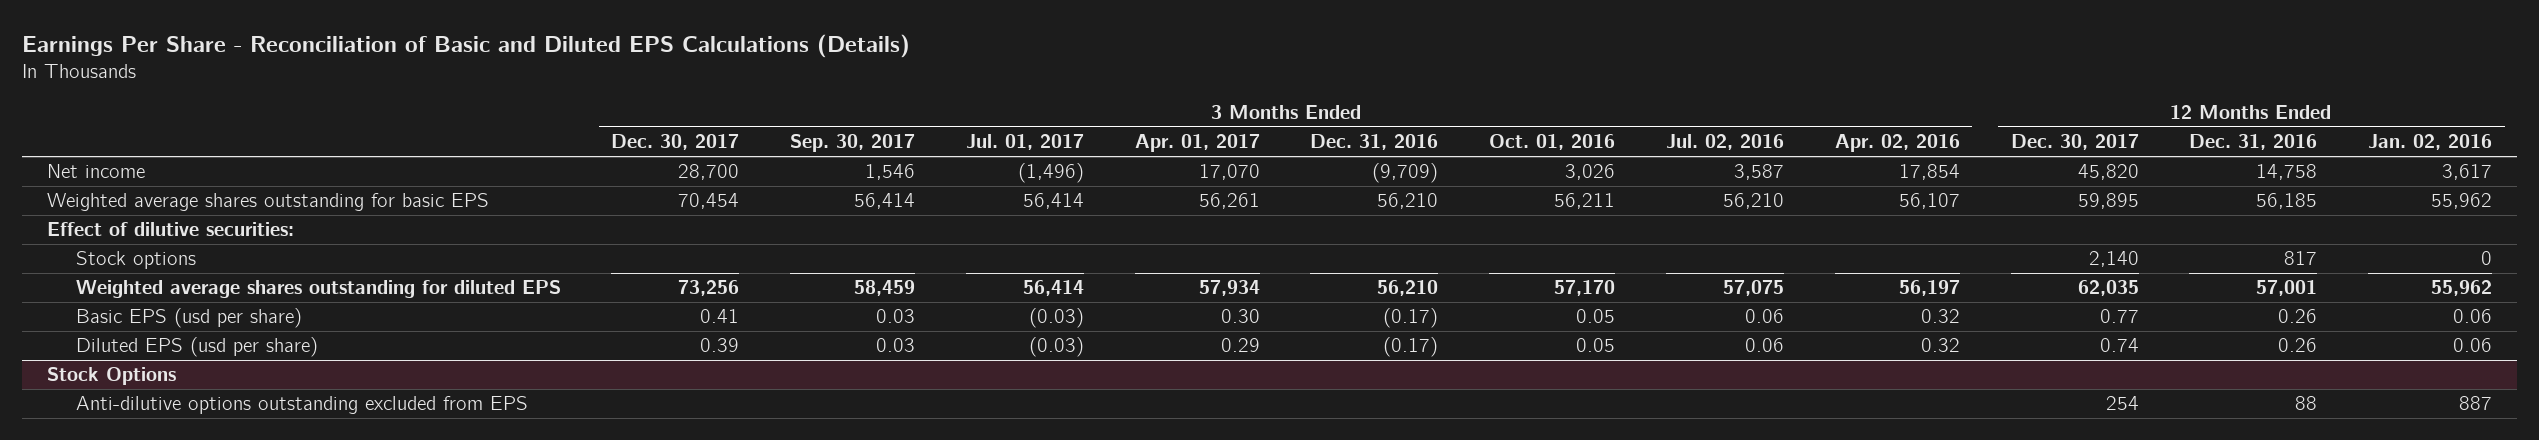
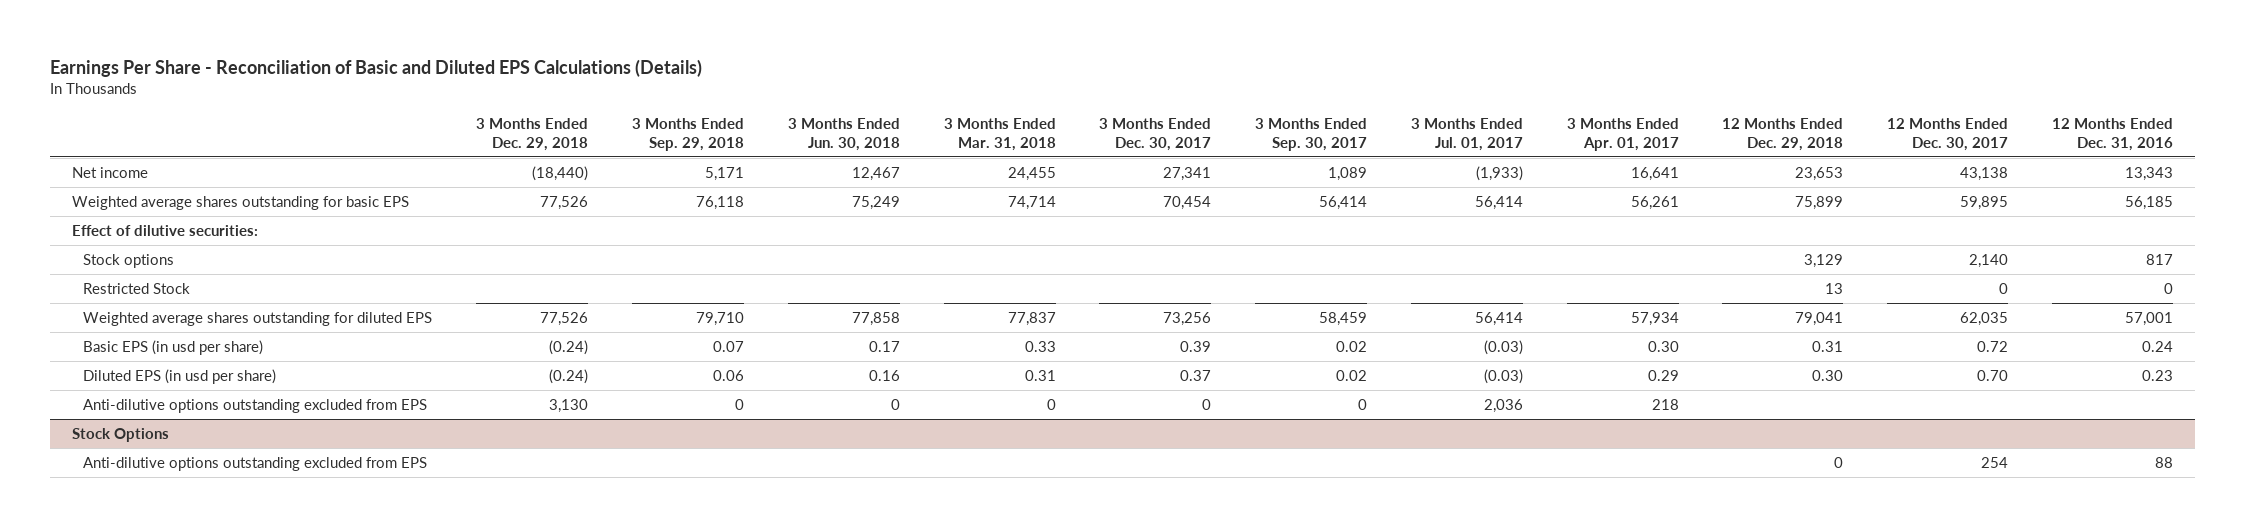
- | 3 Months Ended Dec. 30, 2017 | 3 Months Ended Sep. 30, 2017 | 3 Months Ended Jul. 01, 2017 | 3 Months Ended Apr. 01, 2017 | 3 Months Ended Dec. 31, 2016 | 3 Months Ended Oct. 01, 2016 | 3 Months Ended Jul. 02, 2016 | 3 Months Ended Apr. 02, 2016 | 12 Months Ended Dec. 30, 2017 | 12 Months Ended Dec. 31, 2016 | 12 Months Ended Jan. 02, 2016
+ | 3 Months Ended Dec. 29, 2018 | 3 Months Ended Sep. 29, 2018 | 3 Months Ended Jun. 30, 2018 | 3 Months Ended Mar. 31, 2018 | 3 Months Ended Dec. 30, 2017 | 3 Months Ended Sep. 30, 2017 | 3 Months Ended Jul. 01, 2017 | 3 Months Ended Apr. 01, 2017 | 12 Months Ended Dec. 29, 2018 | 12 Months Ended Dec. 30, 2017 | 12 Months Ended Dec. 31, 2016
- Net income | 28,700 | 1,546 | (1,496) | 17,070 | (9,709) | 3,026 | 3,587 | 17,854 | 45,820 | 14,758 | 3,617
+ Net income | (18,440) | 5,171 | 12,467 | 24,455 | 27,341 | 1,089 | (1,933) | 16,641 | 23,653 | 43,138 | 13,343
+ Restricted Stock | | | | | | | | | 13 | 0 | 0
- Basic EPS (usd per share) | 0.41 | 0.03 | (0.03) | 0.30 | (0.17) | 0.05 | 0.06 | 0.32 | 0.77 | 0.26 | 0.06
- Diluted EPS (usd per share) | 0.39 | 0.03 | (0.03) | 0.29 | (0.17) | 0.05 | 0.06 | 0.32 | 0.74 | 0.26 | 0.06
+ Basic EPS (in usd per share) | (0.24) | 0.07 | 0.17 | 0.33 | 0.39 | 0.02 | (0.03) | 0.30 | 0.31 | 0.72 | 0.24
+ Diluted EPS (in usd per share) | (0.24) | 0.06 | 0.16 | 0.31 | 0.37 | 0.02 | (0.03) | 0.29 | 0.30 | 0.70 | 0.23
+ Anti-dilutive options outstanding excluded from EPS | 3,130 | 0 | 0 | 0 | 0 | 0 | 2,036 | 218 | | |

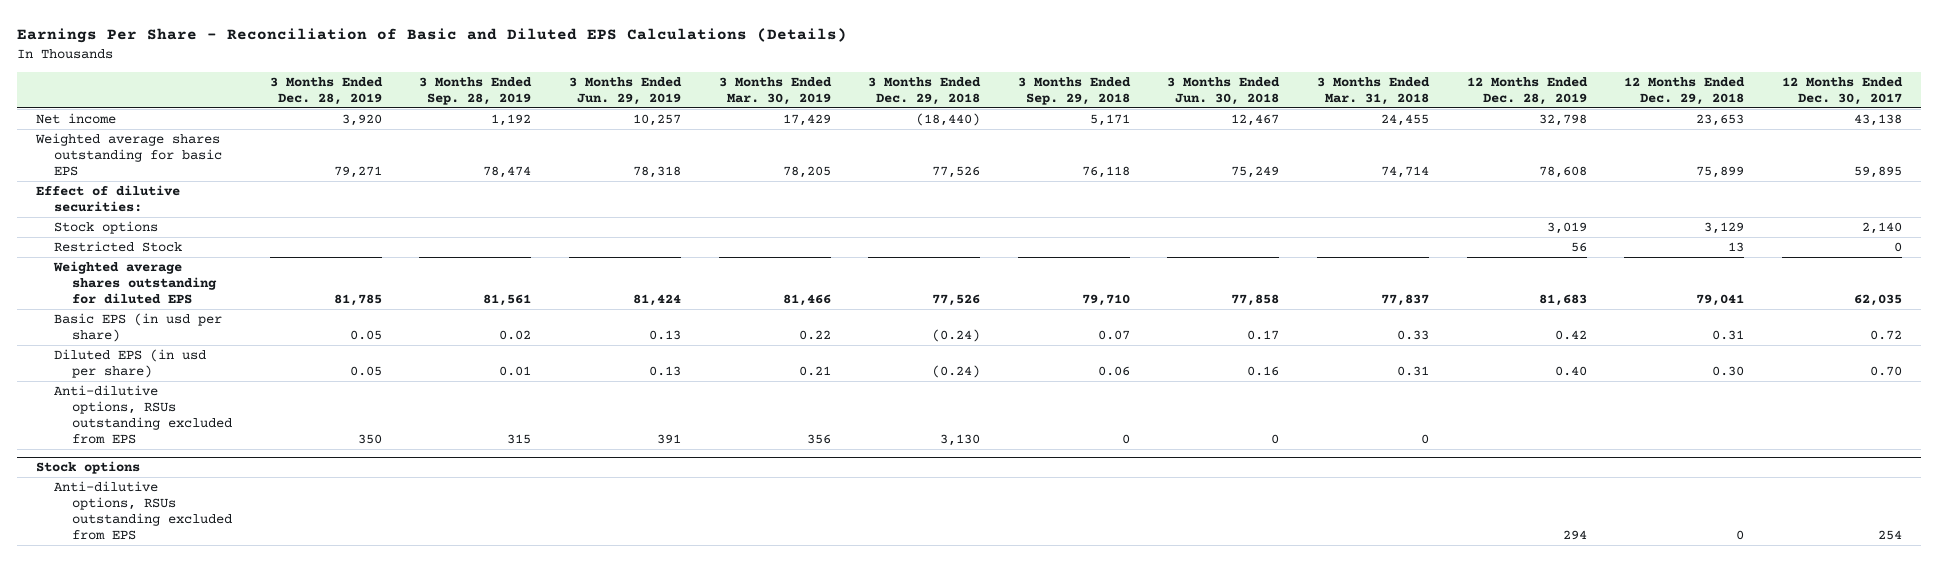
- | 3 Months Ended Dec. 29, 2018 | 3 Months Ended Sep. 29, 2018 | 3 Months Ended Jun. 30, 2018 | 3 Months Ended Mar. 31, 2018 | 3 Months Ended Dec. 30, 2017 | 3 Months Ended Sep. 30, 2017 | 3 Months Ended Jul. 01, 2017 | 3 Months Ended Apr. 01, 2017 | 12 Months Ended Dec. 29, 2018 | 12 Months Ended Dec. 30, 2017 | 12 Months Ended Dec. 31, 2016
+ | 3 Months Ended Dec. 28, 2019 | 3 Months Ended Sep. 28, 2019 | 3 Months Ended Jun. 29, 2019 | 3 Months Ended Mar. 30, 2019 | 3 Months Ended Dec. 29, 2018 | 3 Months Ended Sep. 29, 2018 | 3 Months Ended Jun. 30, 2018 | 3 Months Ended Mar. 31, 2018 | 12 Months Ended Dec. 28, 2019 | 12 Months Ended Dec. 29, 2018 | 12 Months Ended Dec. 30, 2017
- Anti-dilutive options outstanding excluded from EPS | 3,130 | 0 | 0 | 0 | 0 | 0 | 2,036 | 218 | | |
- Stock Options
- Anti-dilutive options outstanding excluded from EPS | | | | | | | | | 0 | 254 | 88
+ Anti-dilutive options, RSUs outstanding excluded from EPS | 350 | 315 | 391 | 356 | 3,130 | 0 | 0 | 0 | | |
+ Stock options
+ Anti-dilutive options, RSUs outstanding excluded from EPS | | | | | | | | | 294 | 0 | 254

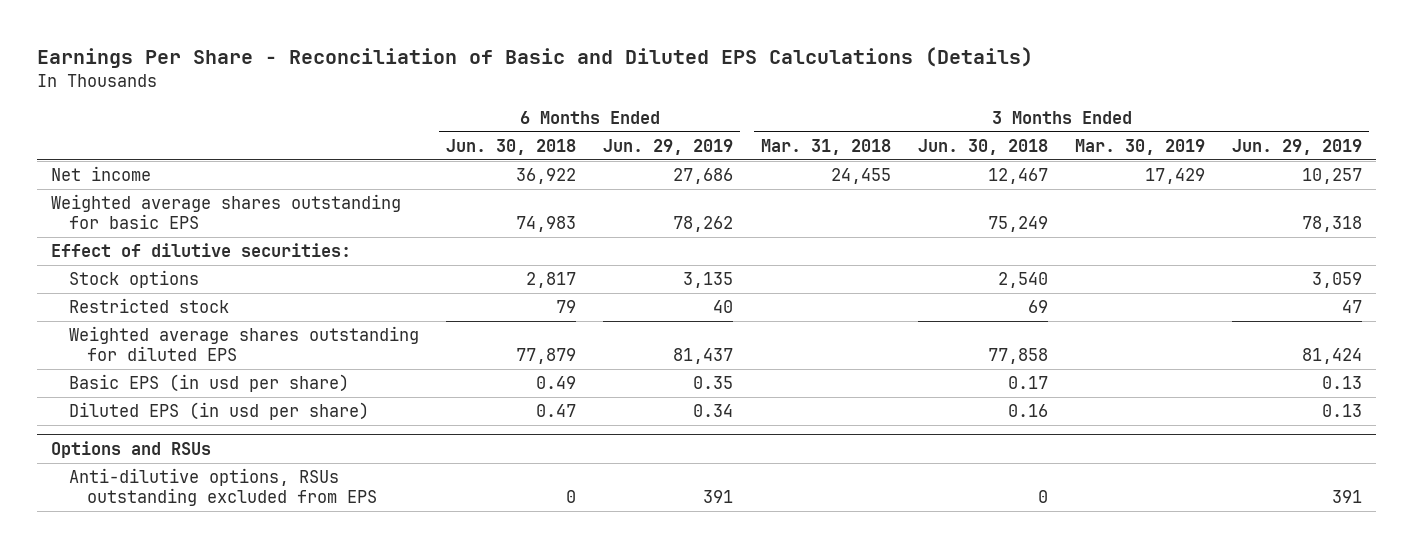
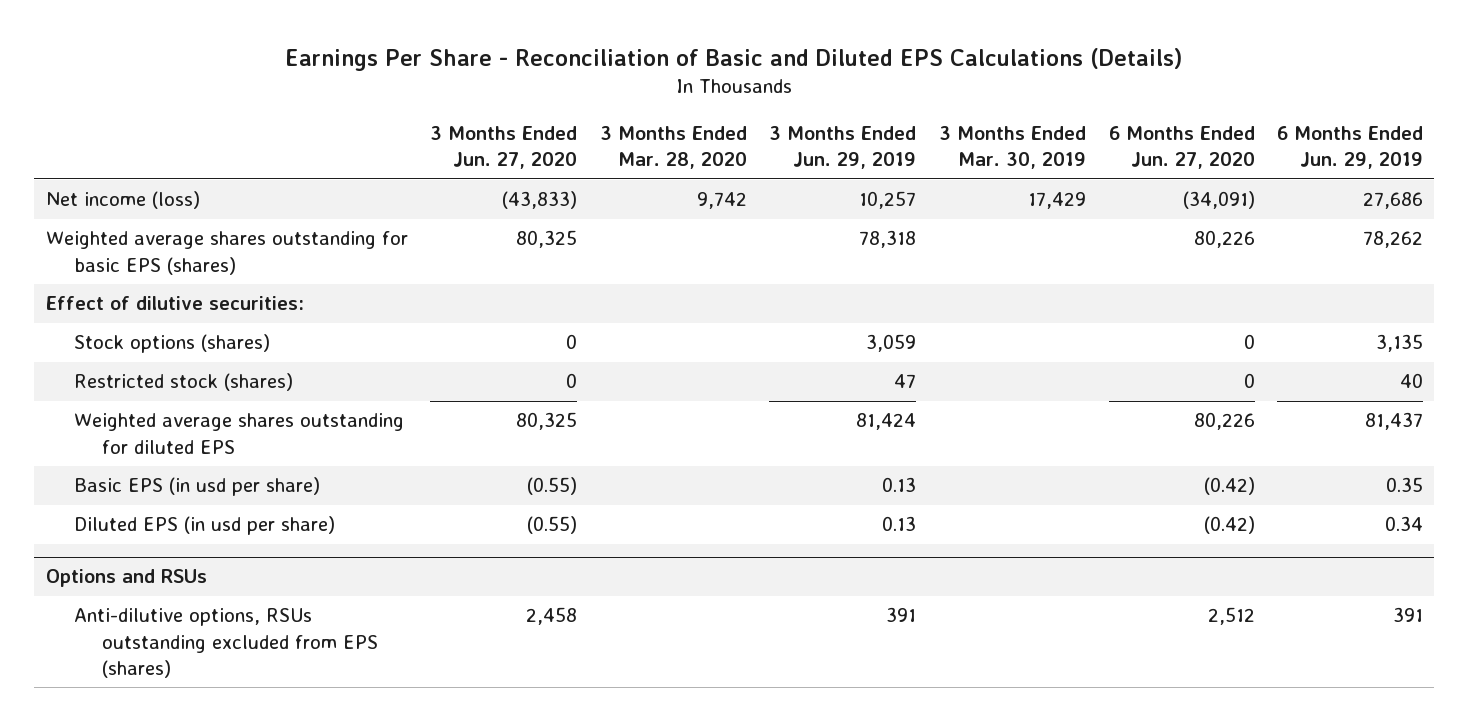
- | 6 Months Ended Jun. 30, 2018 | 6 Months Ended Jun. 29, 2019 | 3 Months Ended Mar. 31, 2018 | 3 Months Ended Jun. 30, 2018 | 3 Months Ended Mar. 30, 2019 | 3 Months Ended Jun. 29, 2019
+ | 3 Months Ended Jun. 27, 2020 | 3 Months Ended Mar. 28, 2020 | 3 Months Ended Jun. 29, 2019 | 3 Months Ended Mar. 30, 2019 | 6 Months Ended Jun. 27, 2020 | 6 Months Ended Jun. 29, 2019
- Net income | 36,922 | 27,686 | 24,455 | 12,467 | 17,429 | 10,257
- Weighted average shares outstanding for basic EPS | 74,983 | 78,262 | | 75,249 | | 78,318
+ Net income (loss) | (43,833) | 9,742 | 10,257 | 17,429 | (34,091) | 27,686
+ Weighted average shares outstanding for basic EPS (shares) | 80,325 | | 78,318 | | 80,226 | 78,262
- Stock options | 2,817 | 3,135 | | 2,540 | | 3,059
- Restricted stock | 79 | 40 | | 69 | | 47
+ Stock options (shares) | 0 | | 3,059 | | 0 | 3,135
+ Restricted stock (shares) | 0 | | 47 | | 0 | 40
@ Options and RSUs
- Anti-dilutive options, RSUs outstanding excluded from EPS | 0 | 391 | | 0 | | 391
+ Anti-dilutive options, RSUs outstanding excluded from EPS (shares) | 2,458 | | 391 | | 2,512 | 391

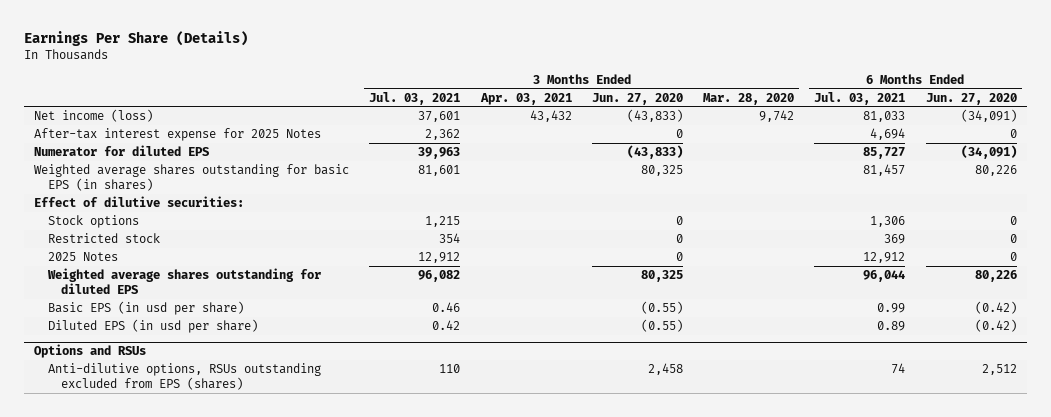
- Earnings Per Share - Reconciliation of Basic and Diluted EPS Calculations (Details)
+ Earnings Per Share (Details)
- | 3 Months Ended Jun. 27, 2020 | 3 Months Ended Mar. 28, 2020 | 3 Months Ended Jun. 29, 2019 | 3 Months Ended Mar. 30, 2019 | 6 Months Ended Jun. 27, 2020 | 6 Months Ended Jun. 29, 2019
+ | 3 Months Ended Jul. 03, 2021 | 3 Months Ended Apr. 03, 2021 | 3 Months Ended Jun. 27, 2020 | 3 Months Ended Mar. 28, 2020 | 6 Months Ended Jul. 03, 2021 | 6 Months Ended Jun. 27, 2020
- Weighted average shares outstanding for basic EPS (shares) | 80,325 | | 78,318 | | 80,226 | 78,262
+ After-tax interest expense for 2025 Notes | 2,362 | | 0 | | 4,694 | 0
+ Numerator for diluted EPS | 39,963 | | (43,833) | | 85,727 | (34,091)
+ Weighted average shares outstanding for basic EPS (in shares) | 81,601 | | 80,325 | | 81,457 | 80,226
- Stock options (shares) | 0 | | 3,059 | | 0 | 3,135
- Restricted stock (shares) | 0 | | 47 | | 0 | 40
+ Stock options | 1,215 | | 0 | | 1,306 | 0
+ Restricted stock | 354 | | 0 | | 369 | 0
+ 2025 Notes | 12,912 | | 0 | | 12,912 | 0

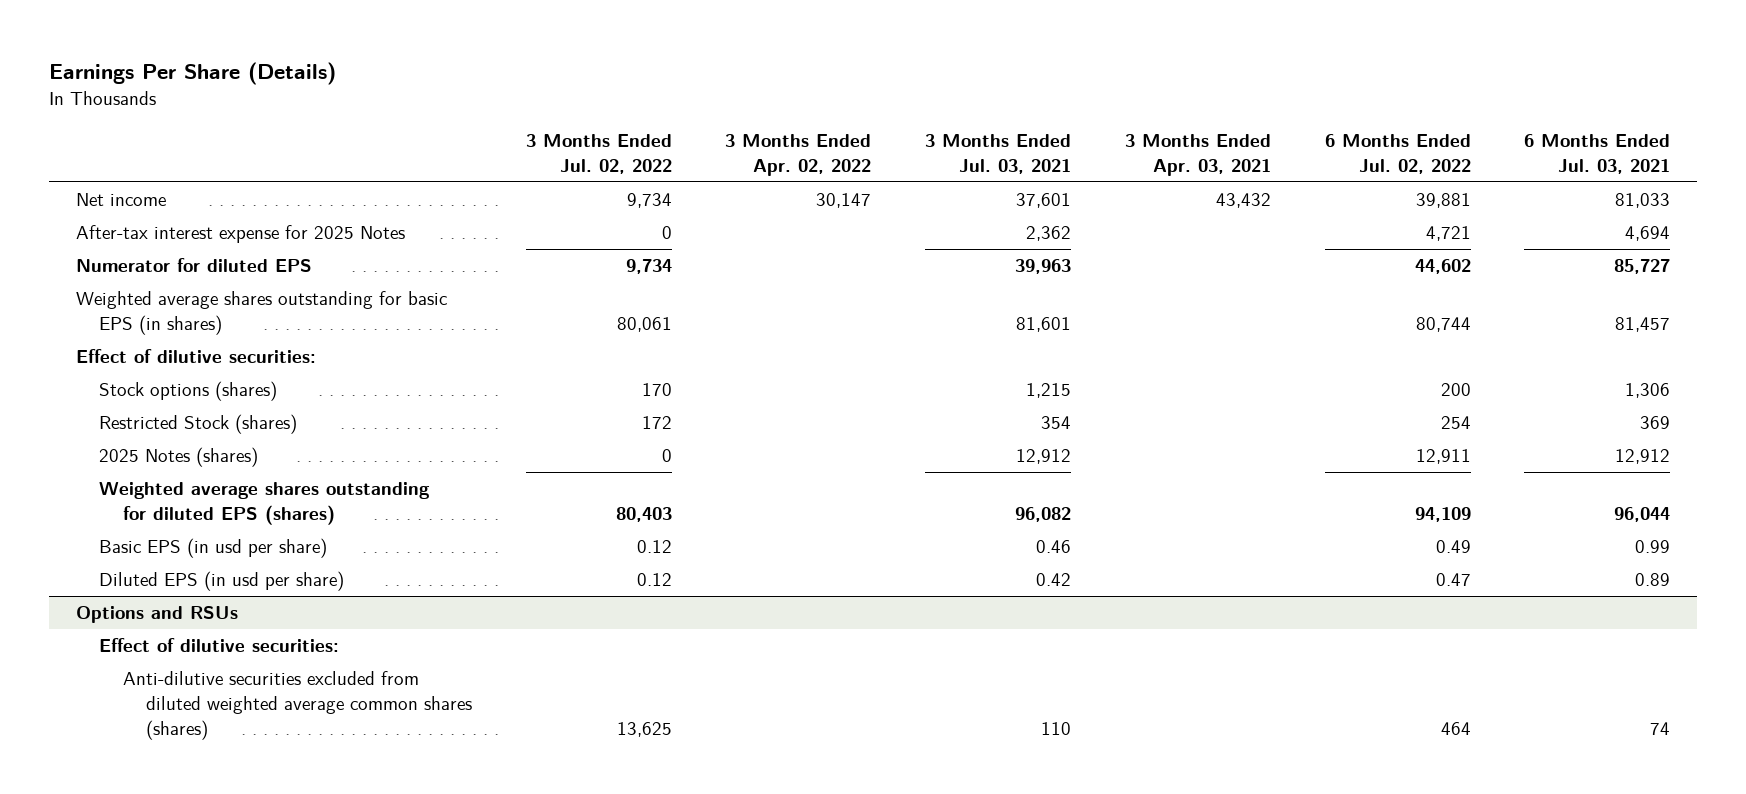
- | 3 Months Ended Jul. 03, 2021 | 3 Months Ended Apr. 03, 2021 | 3 Months Ended Jun. 27, 2020 | 3 Months Ended Mar. 28, 2020 | 6 Months Ended Jul. 03, 2021 | 6 Months Ended Jun. 27, 2020
+ | 3 Months Ended Jul. 02, 2022 | 3 Months Ended Apr. 02, 2022 | 3 Months Ended Jul. 03, 2021 | 3 Months Ended Apr. 03, 2021 | 6 Months Ended Jul. 02, 2022 | 6 Months Ended Jul. 03, 2021
- Net income (loss) | 37,601 | 43,432 | (43,833) | 9,742 | 81,033 | (34,091)
+ Net income | 9,734 | 30,147 | 37,601 | 43,432 | 39,881 | 81,033
- Stock options | 1,215 | | 0 | | 1,306 | 0
- Restricted stock | 354 | | 0 | | 369 | 0
- 2025 Notes | 12,912 | | 0 | | 12,912 | 0
- Weighted average shares outstanding for diluted EPS | 96,082 | | 80,325 | | 96,044 | 80,226
+ Stock options (shares) | 170 | | 1,215 | | 200 | 1,306
+ Restricted Stock (shares) | 172 | | 354 | | 254 | 369
+ 2025 Notes (shares) | 0 | | 12,912 | | 12,911 | 12,912
+ Weighted average shares outstanding for diluted EPS (shares) | 80,403 | | 96,082 | | 94,109 | 96,044
@ Options and RSUs
- Anti-dilutive options, RSUs outstanding excluded from EPS (shares) | 110 | | 2,458 | | 74 | 2,512
+ Effect of dilutive securities:
+ Anti-dilutive securities excluded from diluted weighted average common shares (shares) | 13,625 | | 110 | | 464 | 74

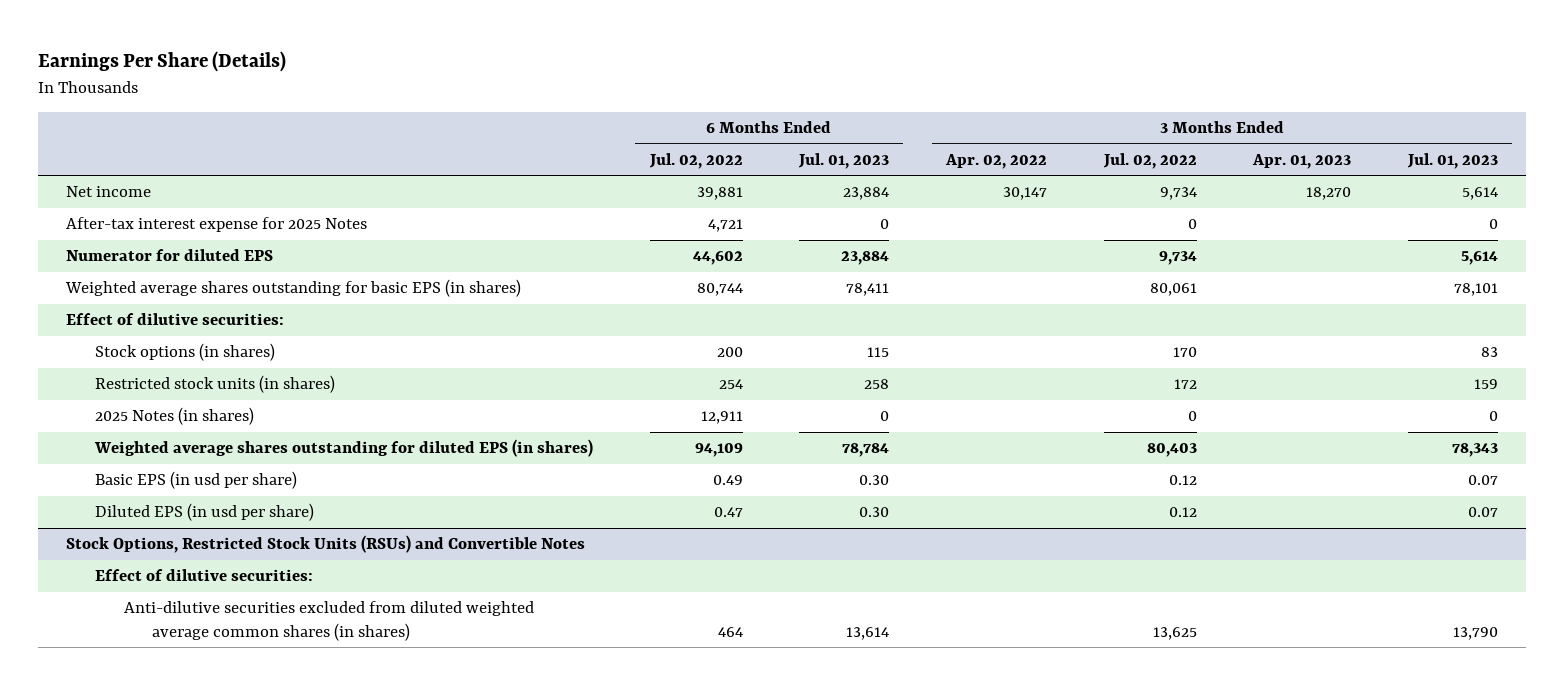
- | 3 Months Ended Jul. 02, 2022 | 3 Months Ended Apr. 02, 2022 | 3 Months Ended Jul. 03, 2021 | 3 Months Ended Apr. 03, 2021 | 6 Months Ended Jul. 02, 2022 | 6 Months Ended Jul. 03, 2021
+ | 6 Months Ended Jul. 02, 2022 | 6 Months Ended Jul. 01, 2023 | 3 Months Ended Apr. 02, 2022 | 3 Months Ended Jul. 02, 2022 | 3 Months Ended Apr. 01, 2023 | 3 Months Ended Jul. 01, 2023
- Stock options (shares) | 170 | | 1,215 | | 200 | 1,306
- Restricted Stock (shares) | 172 | | 354 | | 254 | 369
- 2025 Notes (shares) | 0 | | 12,912 | | 12,911 | 12,912
- Weighted average shares outstanding for diluted EPS (shares) | 80,403 | | 96,082 | | 94,109 | 96,044
+ Stock options (in shares) | 200 | 115 | | 170 | | 83
+ Restricted stock units (in shares) | 254 | 258 | | 172 | | 159
+ 2025 Notes (in shares) | 12,911 | 0 | | 0 | | 0
+ Weighted average shares outstanding for diluted EPS (in shares) | 94,109 | 78,784 | | 80,403 | | 78,343
- Options and RSUs
+ Stock Options, Restricted Stock Units (RSUs) and Convertible Notes
- Anti-dilutive securities excluded from diluted weighted average common shares (shares) | 13,625 | | 110 | | 464 | 74
+ Anti-dilutive securities excluded from diluted weighted average common shares (in shares) | 464 | 13,614 | | 13,625 | | 13,790

